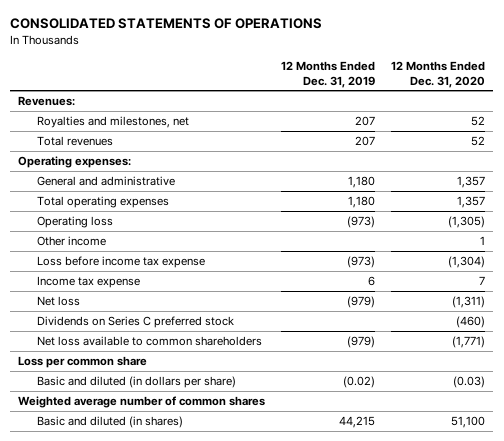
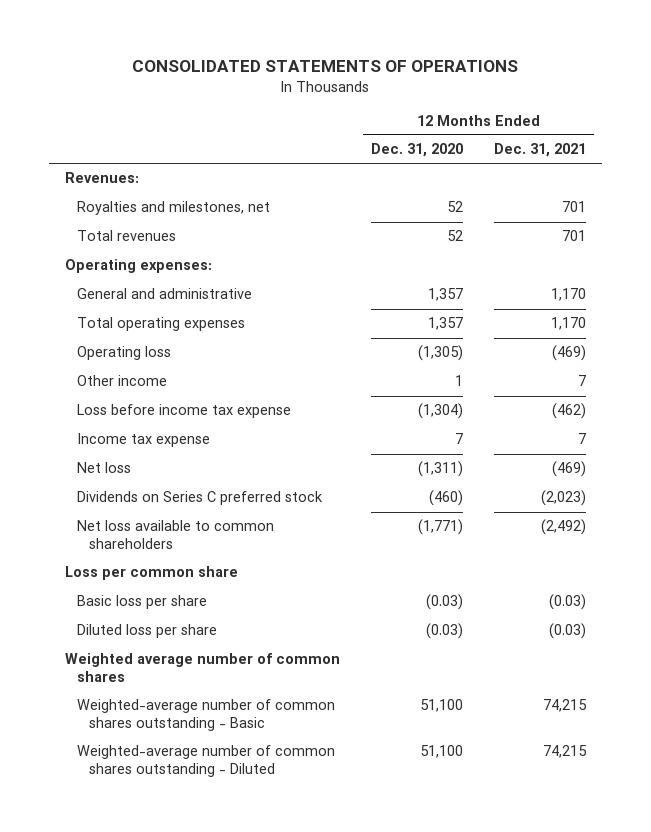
- | 12 Months Ended Dec. 31, 2019 | 12 Months Ended Dec. 31, 2020
+ | 12 Months Ended Dec. 31, 2020 | 12 Months Ended Dec. 31, 2021
- Basic and diluted (in dollars per share) | (0.02) | (0.03)
+ Basic loss per share | (0.03) | (0.03)
+ Diluted loss per share | (0.03) | (0.03)
- Basic and diluted (in shares) | 44,215 | 51,100
+ Weighted-average number of common shares outstanding - Basic | 51,100 | 74,215
+ Weighted-average number of common shares outstanding - Diluted | 51,100 | 74,215

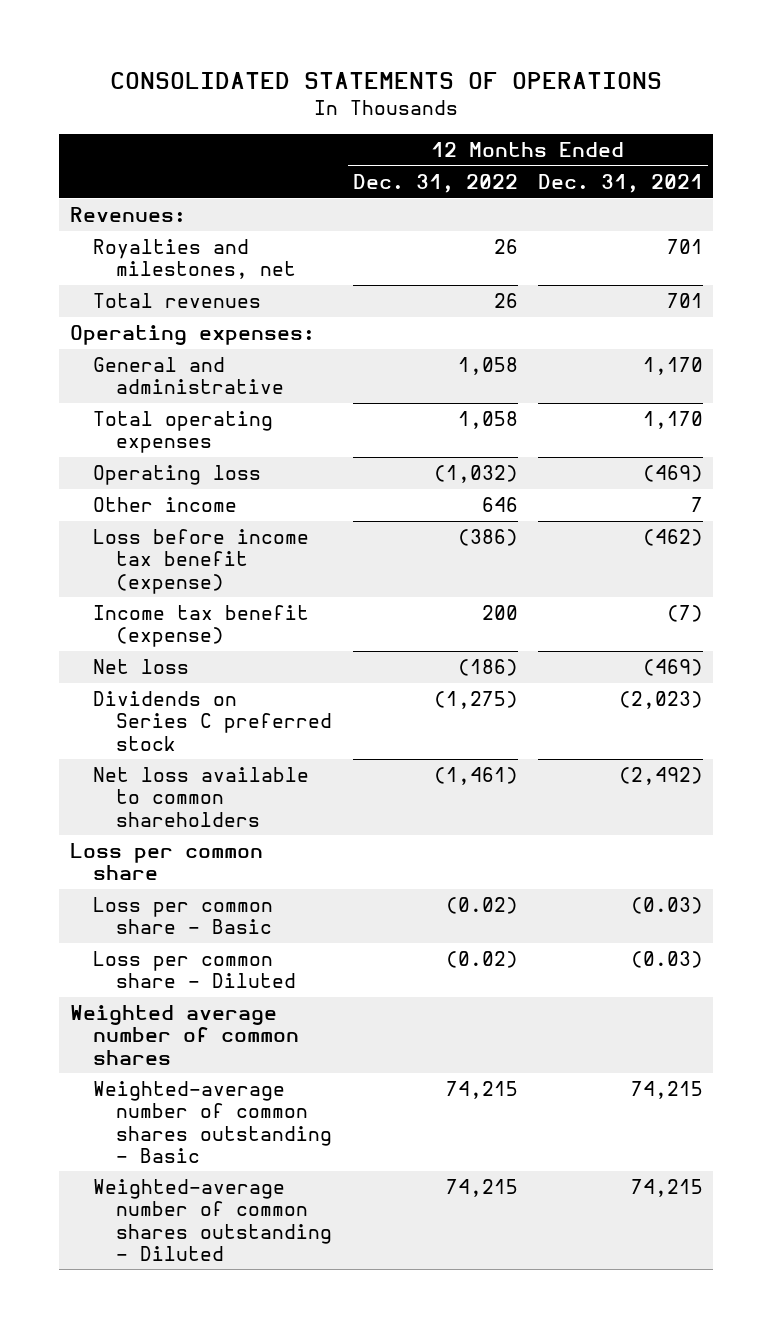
- | 12 Months Ended Dec. 31, 2020 | 12 Months Ended Dec. 31, 2021
+ | 12 Months Ended Dec. 31, 2022 | 12 Months Ended Dec. 31, 2021
- Loss before income tax expense | (1,304) | (462)
- Income tax expense | 7 | 7
+ Loss before income tax benefit (expense) | (386) | (462)
+ Income tax benefit (expense) | 200 | (7)
- Basic loss per share | (0.03) | (0.03)
- Diluted loss per share | (0.03) | (0.03)
+ Loss per common share - Basic | (0.02) | (0.03)
+ Loss per common share - Diluted | (0.02) | (0.03)

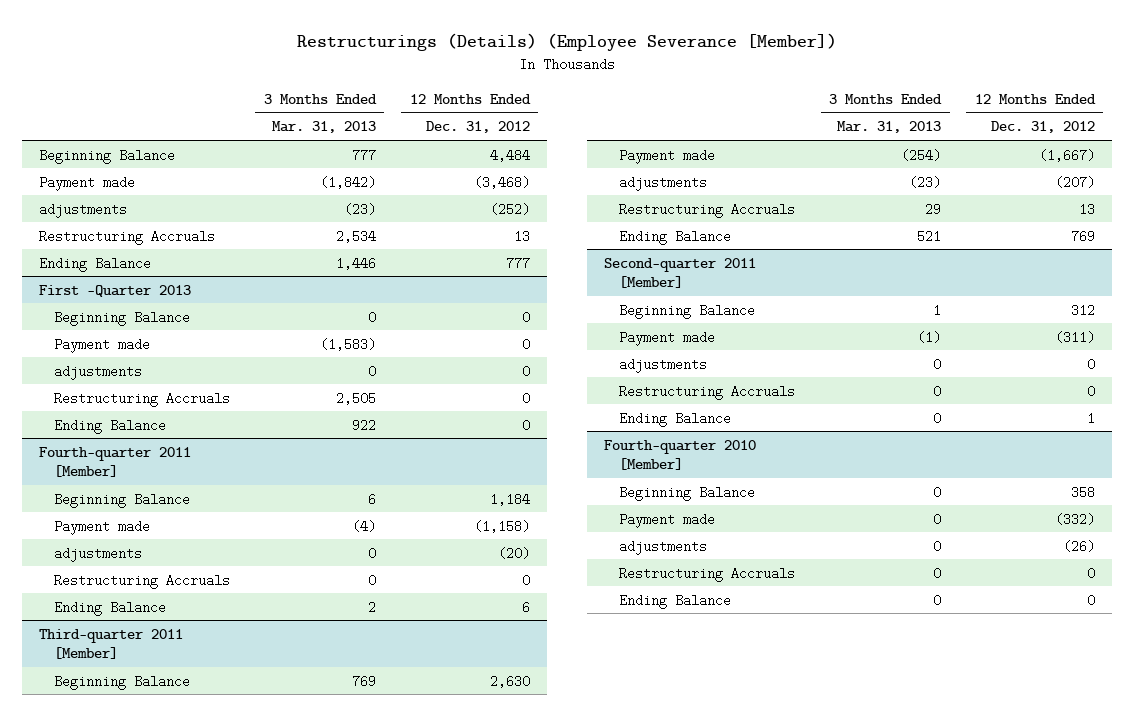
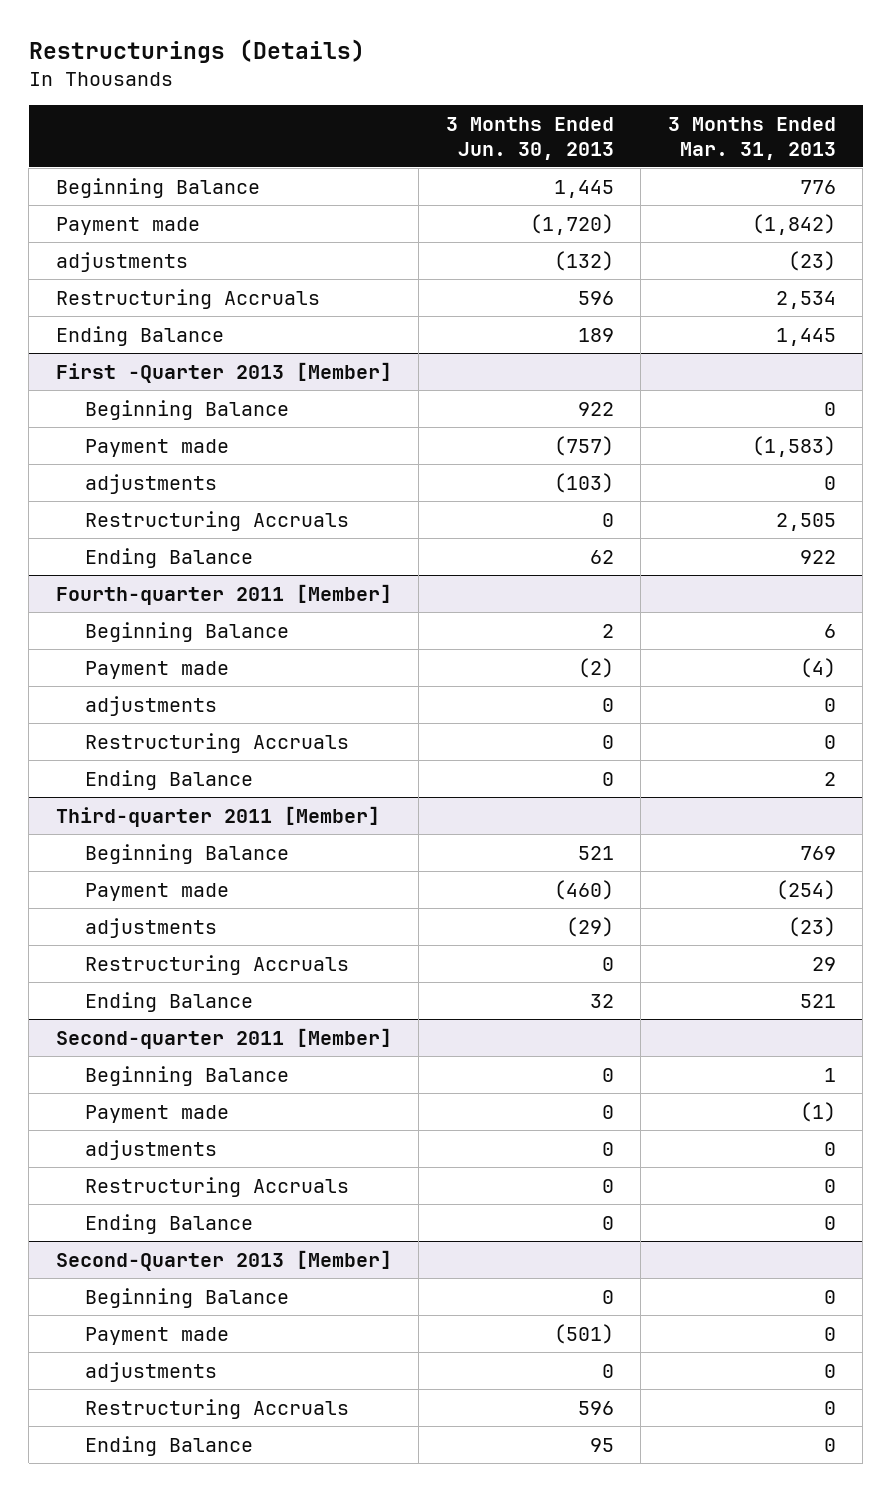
- Restructurings (Details) (Employee Severance [Member])
+ Restructurings (Details)
- | 3 Months Ended Mar. 31, 2013 | 12 Months Ended Dec. 31, 2012
+ | 3 Months Ended Jun. 30, 2013 | 3 Months Ended Mar. 31, 2013
- Beginning Balance | 777 | 4,484
+ Beginning Balance | 1,445 | 776
- Ending Balance | 1,446 | 777
- First -Quarter 2013
+ Ending Balance | 189 | 1,445
+ First -Quarter 2013 [Member]
- Fourth-quarter 2010 [Member]
+ Second-Quarter 2013 [Member]

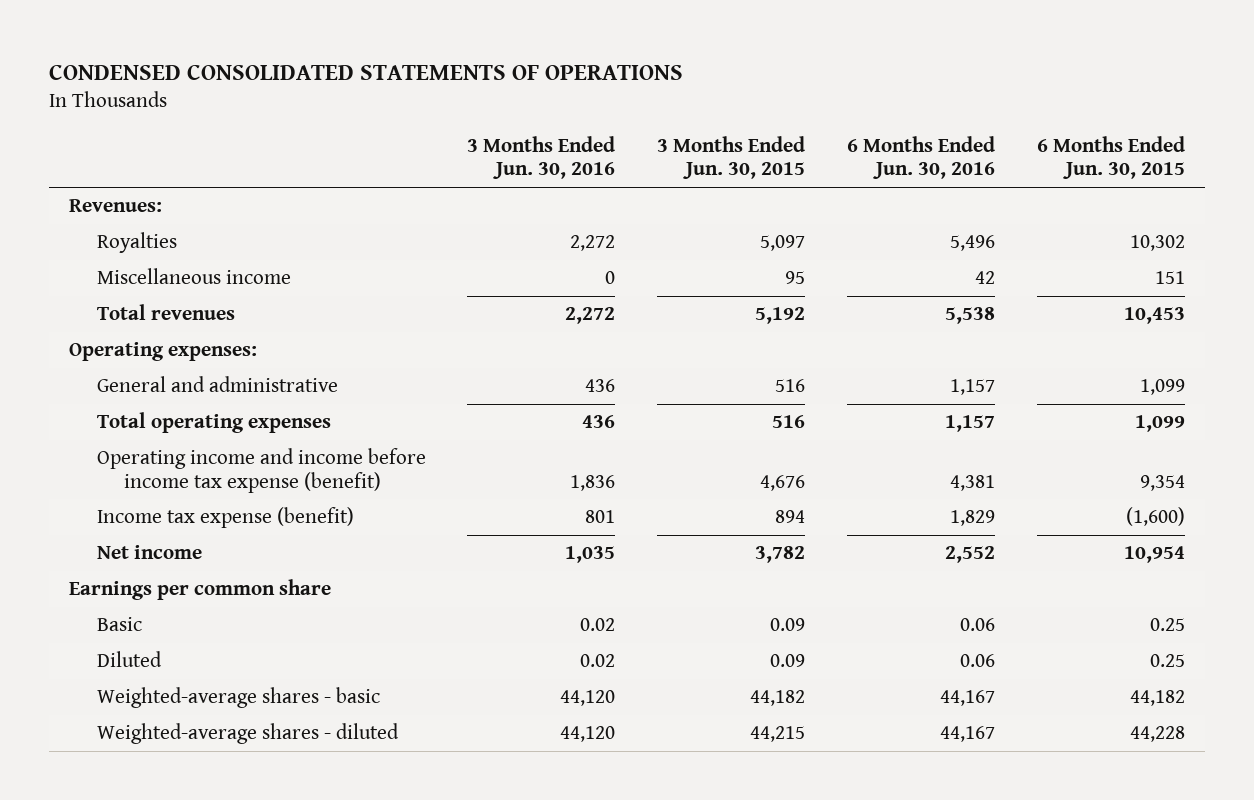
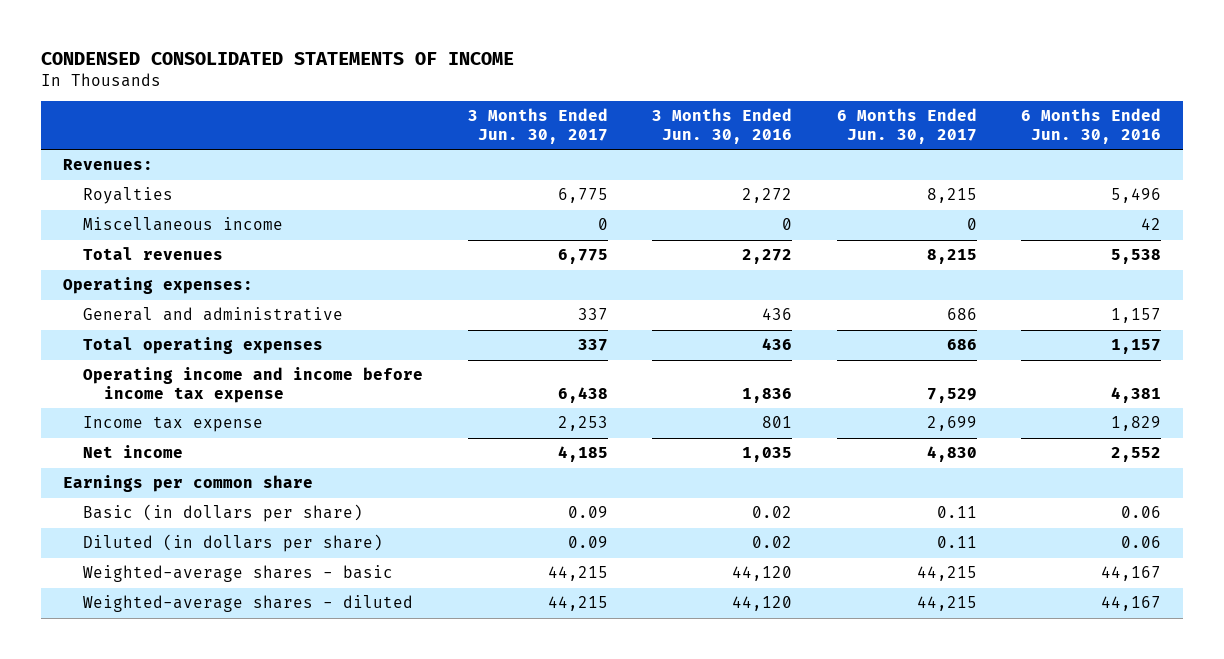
- CONDENSED CONSOLIDATED STATEMENTS OF OPERATIONS
+ CONDENSED CONSOLIDATED STATEMENTS OF INCOME
- | 3 Months Ended Jun. 30, 2016 | 3 Months Ended Jun. 30, 2015 | 6 Months Ended Jun. 30, 2016 | 6 Months Ended Jun. 30, 2015
+ | 3 Months Ended Jun. 30, 2017 | 3 Months Ended Jun. 30, 2016 | 6 Months Ended Jun. 30, 2017 | 6 Months Ended Jun. 30, 2016
- Operating income and income before income tax expense (benefit) | 1,836 | 4,676 | 4,381 | 9,354
- Income tax expense (benefit) | 801 | 894 | 1,829 | (1,600)
+ Operating income and income before income tax expense | 6,438 | 1,836 | 7,529 | 4,381
+ Income tax expense | 2,253 | 801 | 2,699 | 1,829
- Basic | 0.02 | 0.09 | 0.06 | 0.25
- Diluted | 0.02 | 0.09 | 0.06 | 0.25
+ Basic (in dollars per share) | 0.09 | 0.02 | 0.11 | 0.06
+ Diluted (in dollars per share) | 0.09 | 0.02 | 0.11 | 0.06

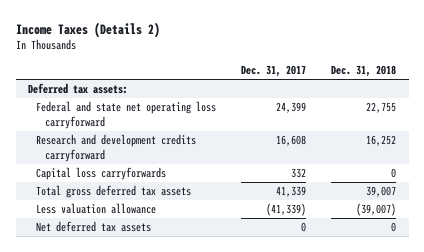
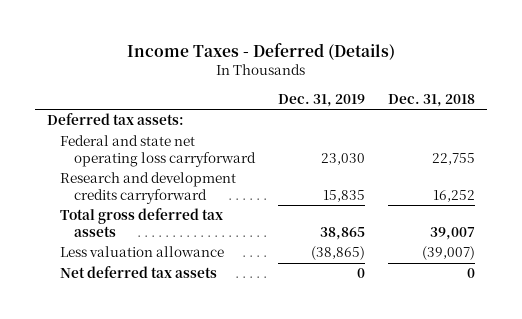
- Income Taxes (Details 2)
+ Income Taxes - Deferred (Details)
- | Dec. 31, 2017 | Dec. 31, 2018
+ | Dec. 31, 2019 | Dec. 31, 2018
- Capital loss carryforwards | 332 | 0

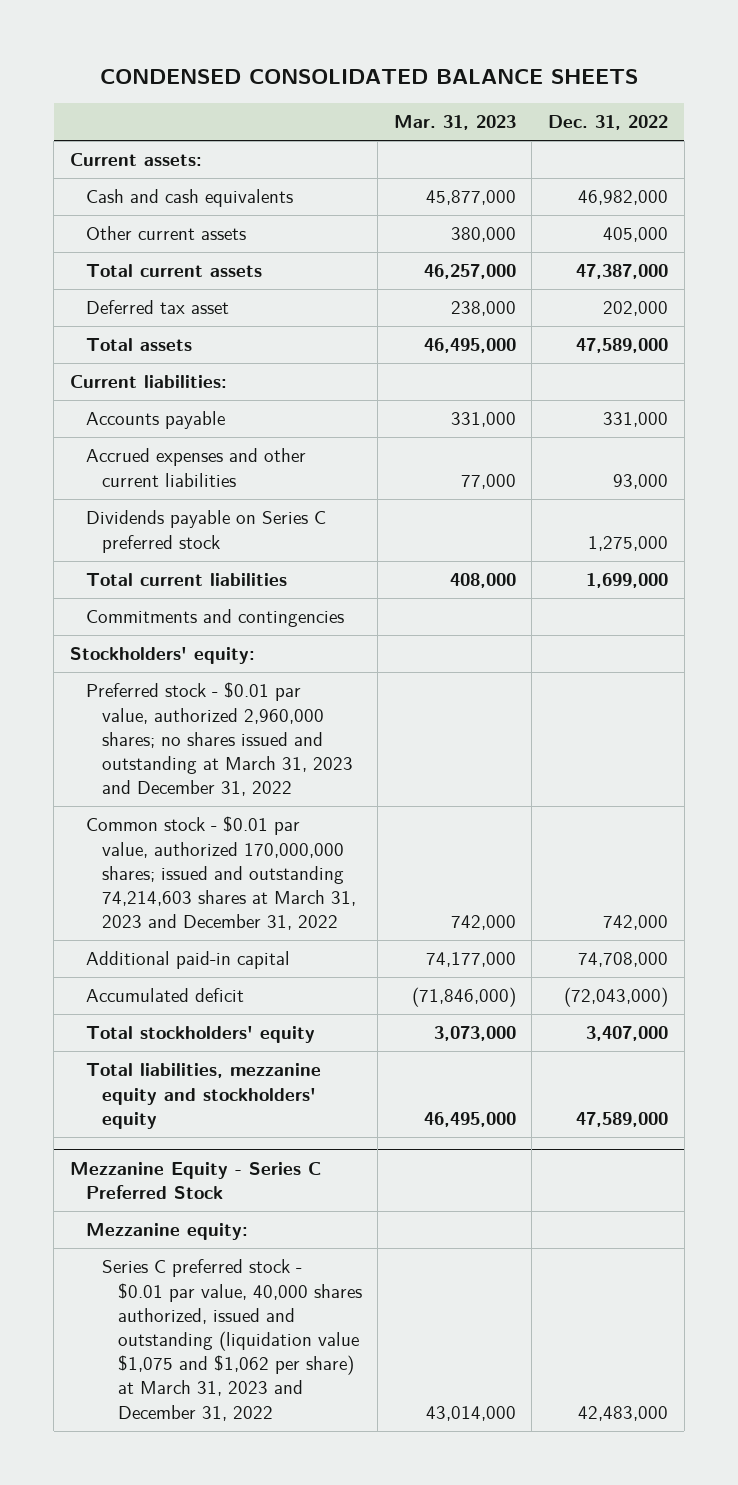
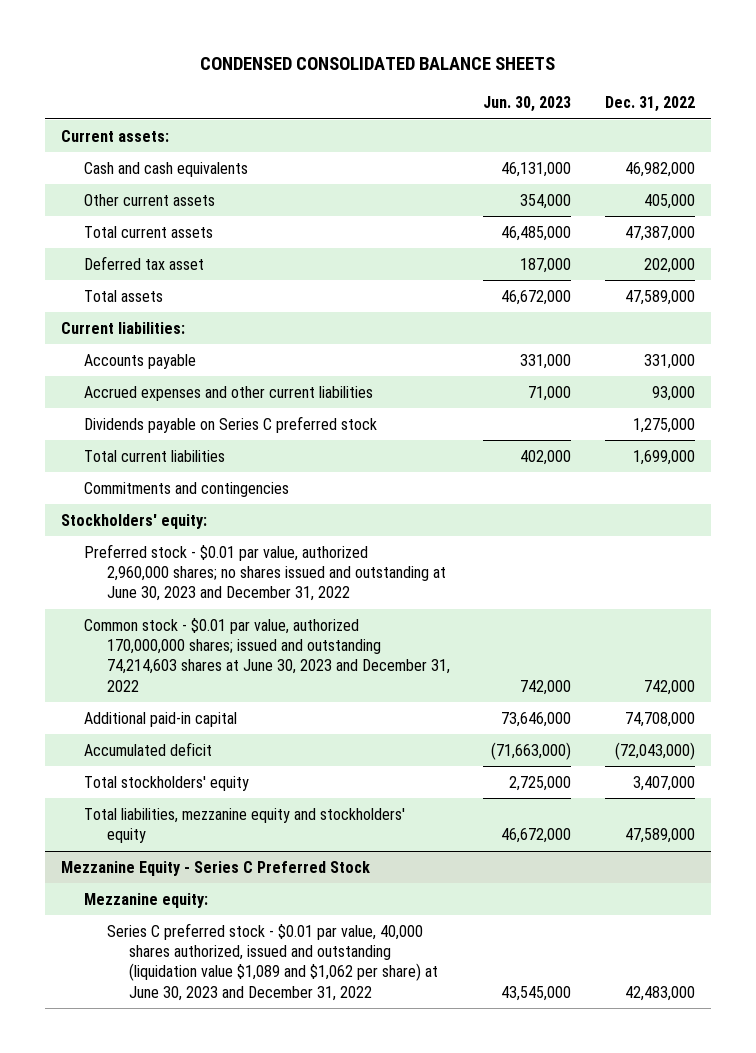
- | Mar. 31, 2023 | Dec. 31, 2022
+ | Jun. 30, 2023 | Dec. 31, 2022
- Preferred stock - $0.01 par value, authorized 2,960,000 shares; no shares issued and outstanding at March 31, 2023 and December 31, 2022
- Common stock - $0.01 par value, authorized 170,000,000 shares; issued and outstanding 74,214,603 shares at March 31, 2023 and December 31, 2022 | 742,000 | 742,000
+ Preferred stock - $0.01 par value, authorized 2,960,000 shares; no shares issued and outstanding at June 30, 2023 and December 31, 2022
+ Common stock - $0.01 par value, authorized 170,000,000 shares; issued and outstanding 74,214,603 shares at June 30, 2023 and December 31, 2022 | 742,000 | 742,000
@ Mezzanine Equity - Series C Preferred Stock
- Series C preferred stock - $0.01 par value, 40,000 shares authorized, issued and outstanding (liquidation value $1,075 and $1,062 per share) at March 31, 2023 and December 31, 2022 | 43,014,000 | 42,483,000
+ Series C preferred stock - $0.01 par value, 40,000 shares authorized, issued and outstanding (liquidation value $1,089 and $1,062 per share) at June 30, 2023 and December 31, 2022 | 43,545,000 | 42,483,000

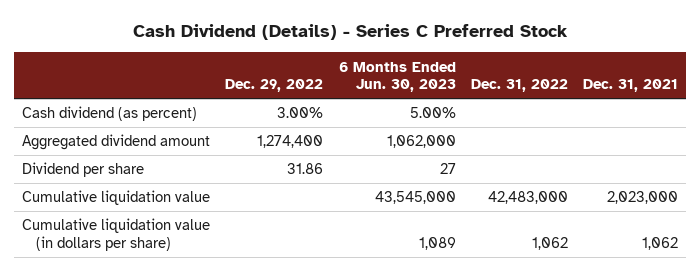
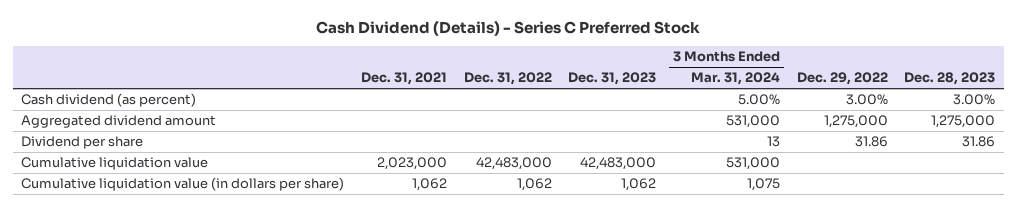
- | Dec. 29, 2022 | 6 Months Ended Jun. 30, 2023 | Dec. 31, 2022 | Dec. 31, 2021
+ | Dec. 31, 2021 | Dec. 31, 2022 | Dec. 31, 2023 | 3 Months Ended Mar. 31, 2024 | Dec. 29, 2022 | Dec. 28, 2023
- Aggregated dividend amount | 1,274,400 | 1,062,000 | |
+ Aggregated dividend amount | | | | 531,000 | 1,275,000 | 1,275,000

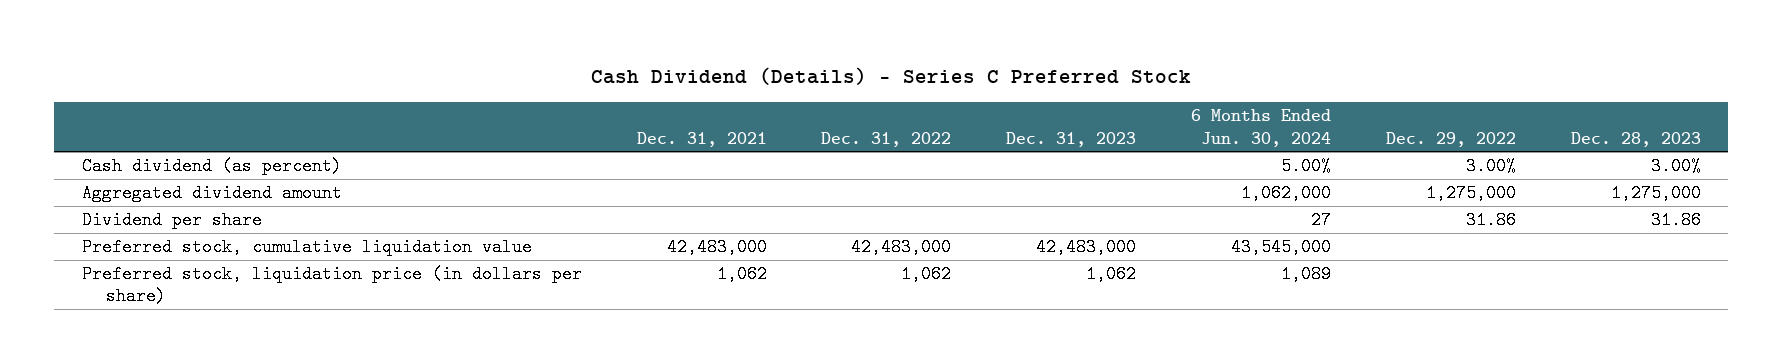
- | Dec. 31, 2021 | Dec. 31, 2022 | Dec. 31, 2023 | 3 Months Ended Mar. 31, 2024 | Dec. 29, 2022 | Dec. 28, 2023
+ | Dec. 31, 2021 | Dec. 31, 2022 | Dec. 31, 2023 | 6 Months Ended Jun. 30, 2024 | Dec. 29, 2022 | Dec. 28, 2023
- Cumulative liquidation value | 2,023,000 | 42,483,000 | 42,483,000 | 531,000 | |
- Cumulative liquidation value (in dollars per share) | 1,062 | 1,062 | 1,062 | 1,075 | |
+ Preferred stock, cumulative liquidation value | 42,483,000 | 42,483,000 | 42,483,000 | 43,545,000 | |
+ Preferred stock, liquidation price (in dollars per share) | 1,062 | 1,062 | 1,062 | 1,089 | |

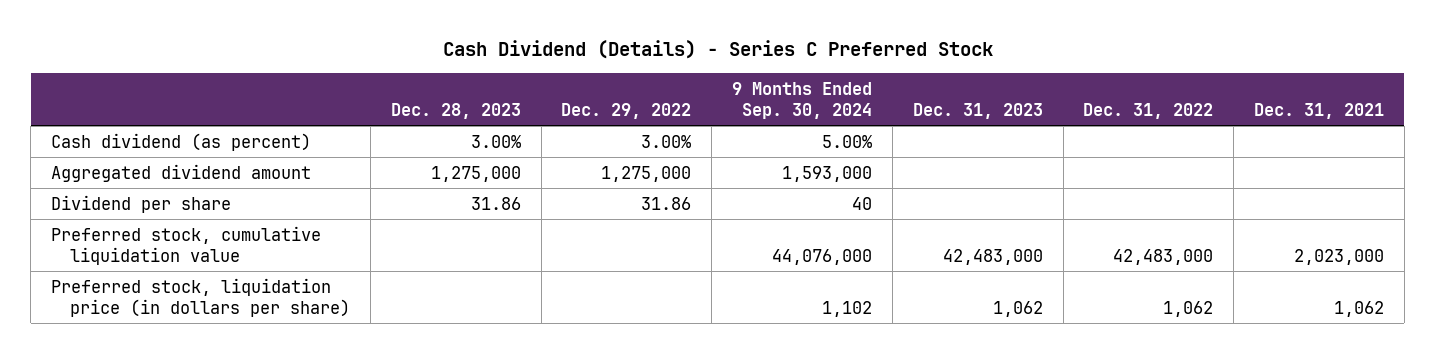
- | Dec. 31, 2021 | Dec. 31, 2022 | Dec. 31, 2023 | 6 Months Ended Jun. 30, 2024 | Dec. 29, 2022 | Dec. 28, 2023
+ | Dec. 28, 2023 | Dec. 29, 2022 | 9 Months Ended Sep. 30, 2024 | Dec. 31, 2023 | Dec. 31, 2022 | Dec. 31, 2021
- Preferred stock, cumulative liquidation value | 42,483,000 | 42,483,000 | 42,483,000 | 43,545,000 | |
+ Preferred stock, cumulative liquidation value | | | 44,076,000 | 42,483,000 | 42,483,000 | 2,023,000

